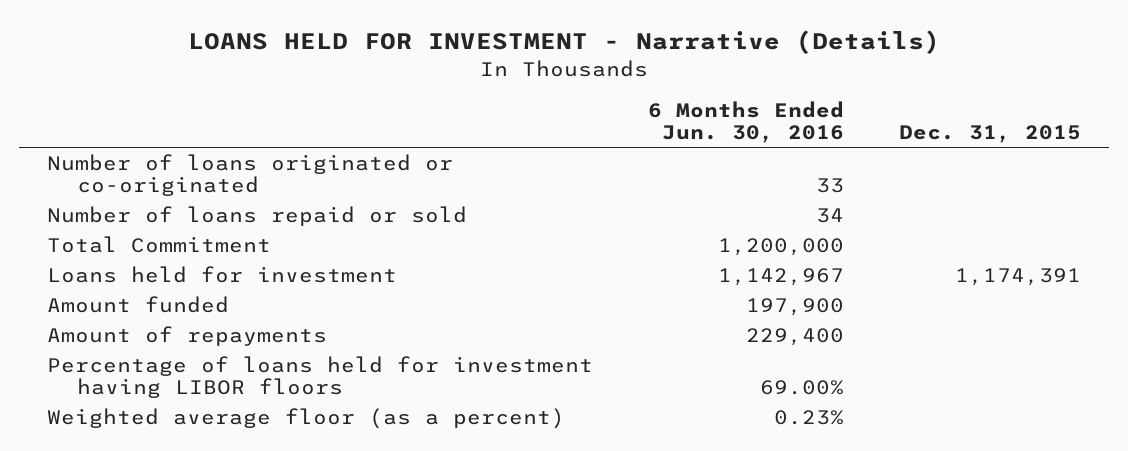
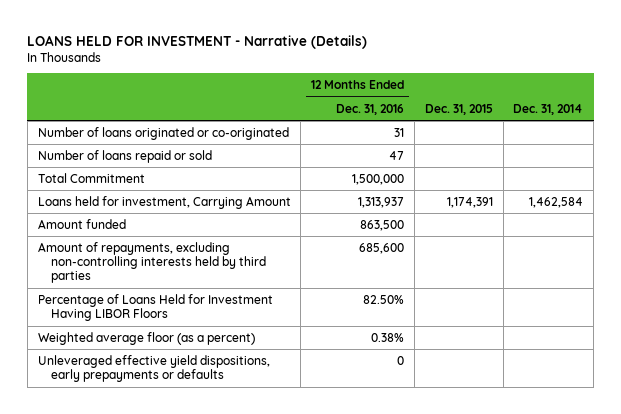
- | 6 Months Ended Jun. 30, 2016 | Dec. 31, 2015
+ | 12 Months Ended Dec. 31, 2016 | Dec. 31, 2015 | Dec. 31, 2014
- Loans held for investment | 1,142,967 | 1,174,391
+ Loans held for investment, Carrying Amount | 1,313,937 | 1,174,391 | 1,462,584
- Amount of repayments | 229,400 |
- Percentage of loans held for investment having LIBOR floors | 69.00% |
+ Amount of repayments, excluding non-controlling interests held by third parties | 685,600 | |
+ Percentage of Loans Held for Investment Having LIBOR Floors | 82.50% | |
+ Unleveraged effective yield dispositions, early prepayments or defaults | 0 | |

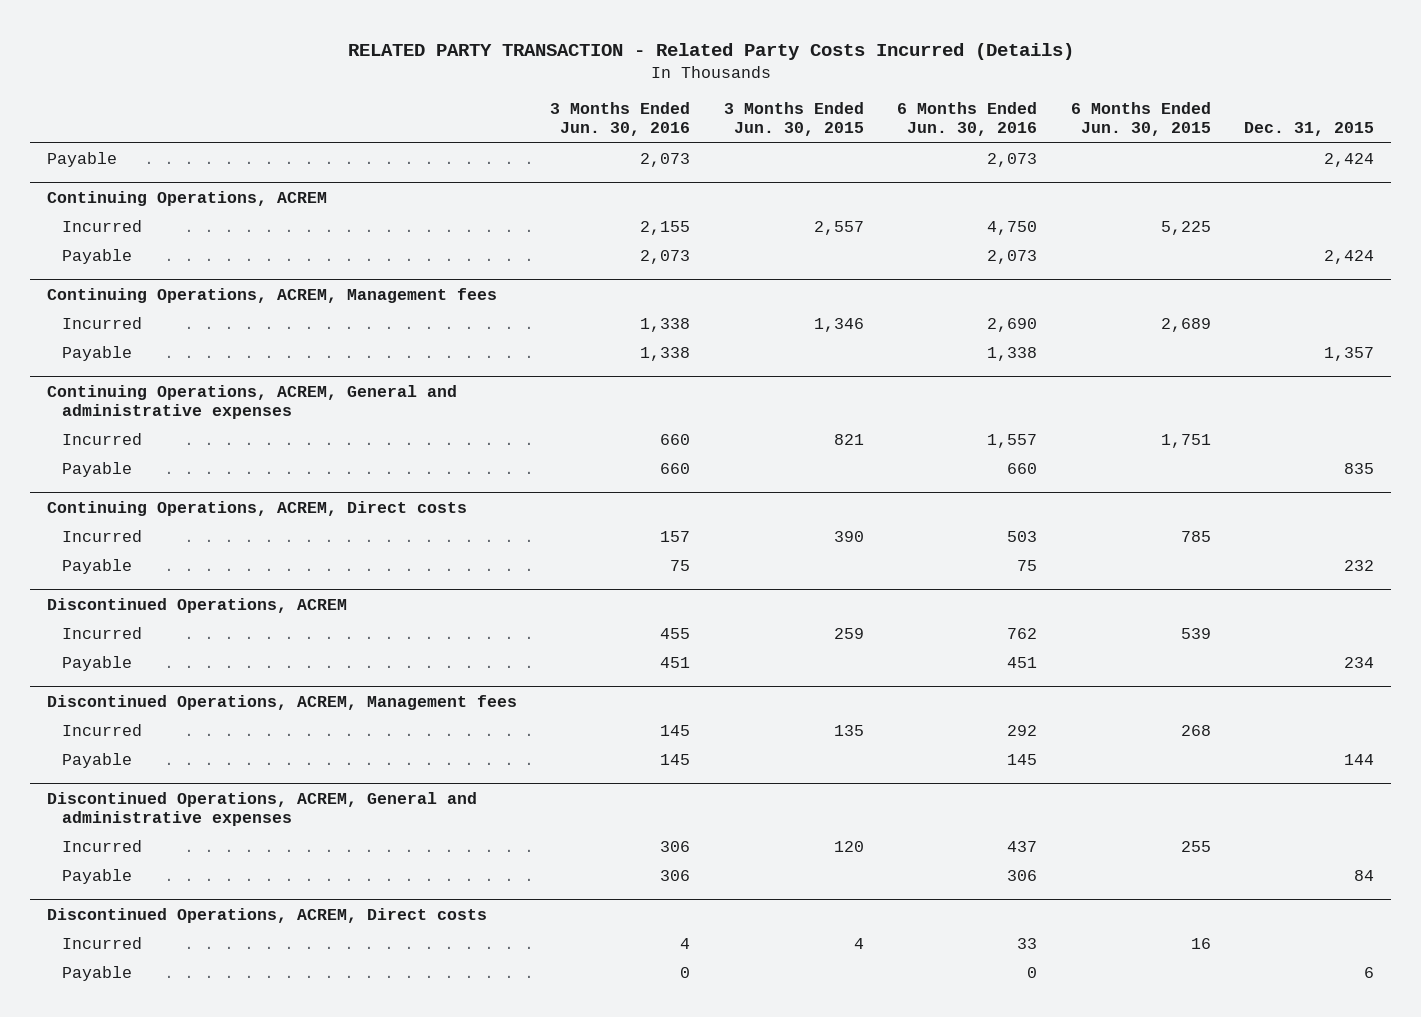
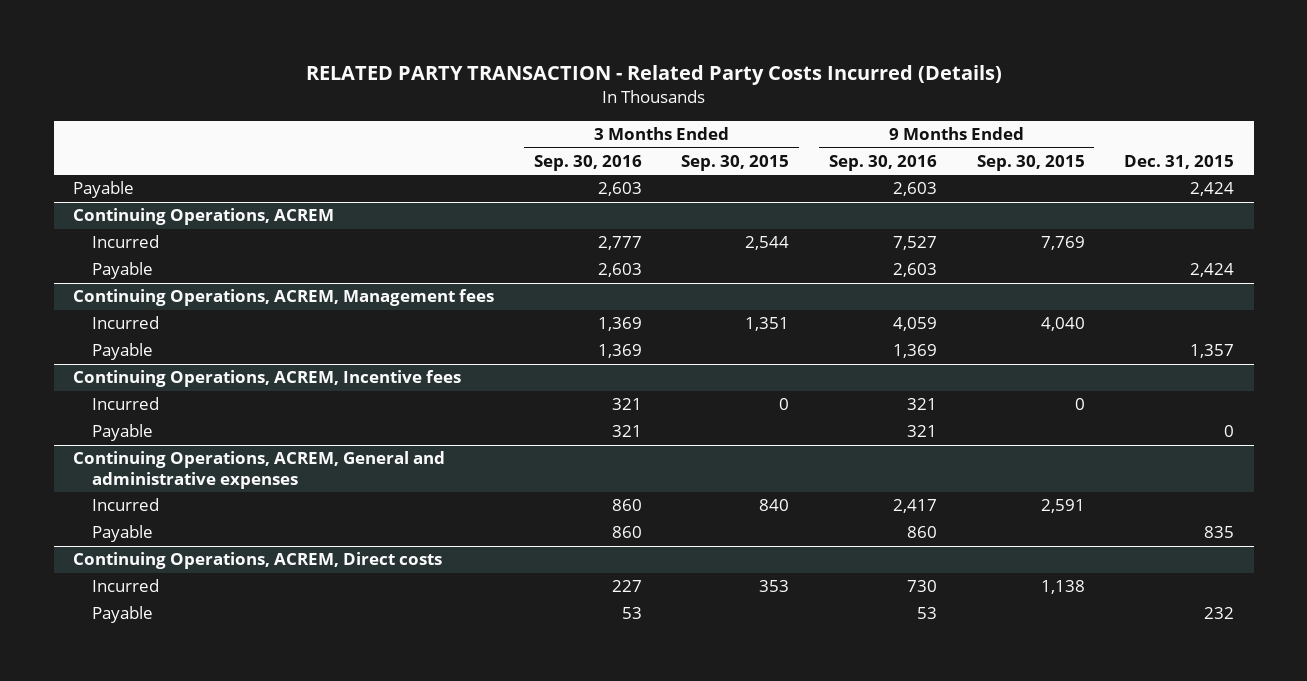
- | 3 Months Ended Jun. 30, 2016 | 3 Months Ended Jun. 30, 2015 | 6 Months Ended Jun. 30, 2016 | 6 Months Ended Jun. 30, 2015 | Dec. 31, 2015
+ | 3 Months Ended Sep. 30, 2016 | 3 Months Ended Sep. 30, 2015 | 9 Months Ended Sep. 30, 2016 | 9 Months Ended Sep. 30, 2015 | Dec. 31, 2015
+ Continuing Operations, ACREM, Incentive fees
+ Incurred | 321 | 0 | 321 | 0 |
+ Payable | 321 | | 321 | | 0
- Discontinued Operations, ACREM
- Incurred | 455 | 259 | 762 | 539 |
- Payable | 451 | | 451 | | 234
- Discontinued Operations, ACREM, Management fees
- Incurred | 145 | 135 | 292 | 268 |
- Payable | 145 | | 145 | | 144
- Discontinued Operations, ACREM, General and administrative expenses
- Incurred | 306 | 120 | 437 | 255 |
- Payable | 306 | | 306 | | 84
- Discontinued Operations, ACREM, Direct costs
- Incurred | 4 | 4 | 33 | 16 |
- Payable | 0 | | 0 | | 6

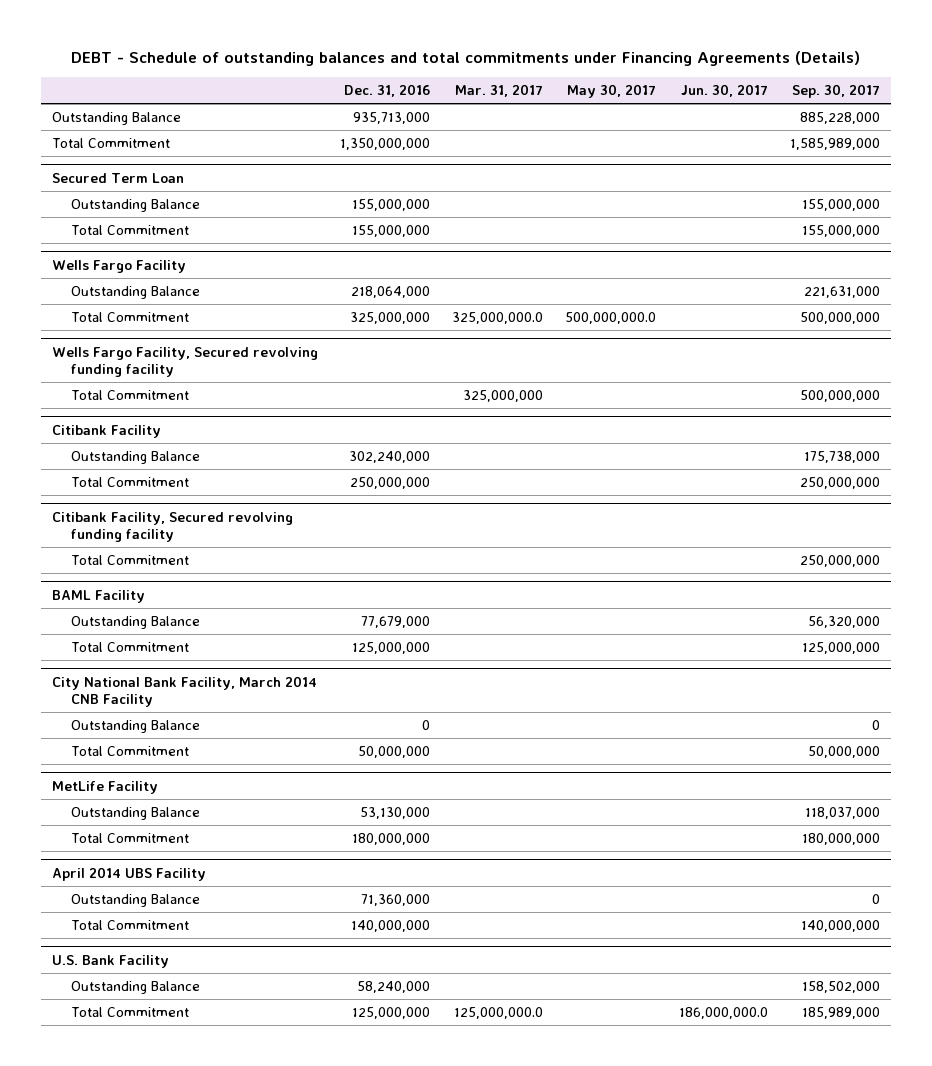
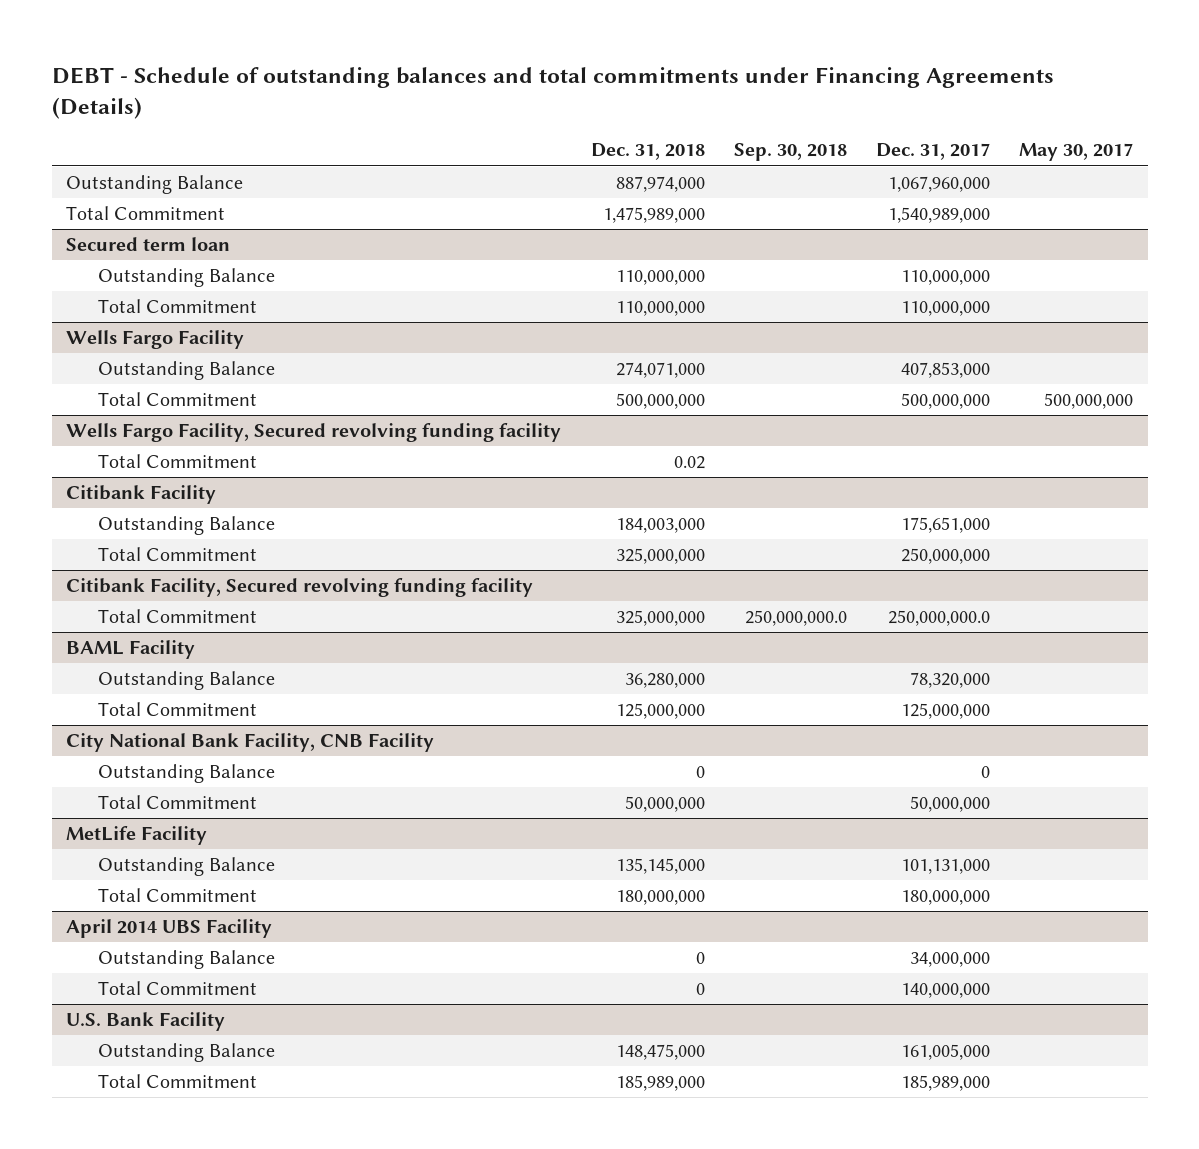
- | Dec. 31, 2016 | Mar. 31, 2017 | May 30, 2017 | Jun. 30, 2017 | Sep. 30, 2017
+ | Dec. 31, 2018 | Sep. 30, 2018 | Dec. 31, 2017 | May 30, 2017
- Secured Term Loan
+ Secured term loan
@ Wells Fargo Facility
- Total Commitment | 325,000,000 | 325,000,000.0 | 500,000,000.0 | | 500,000,000
+ Total Commitment | 500,000,000 | | 500,000,000 | 500,000,000
- City National Bank Facility, March 2014 CNB Facility
+ City National Bank Facility, CNB Facility

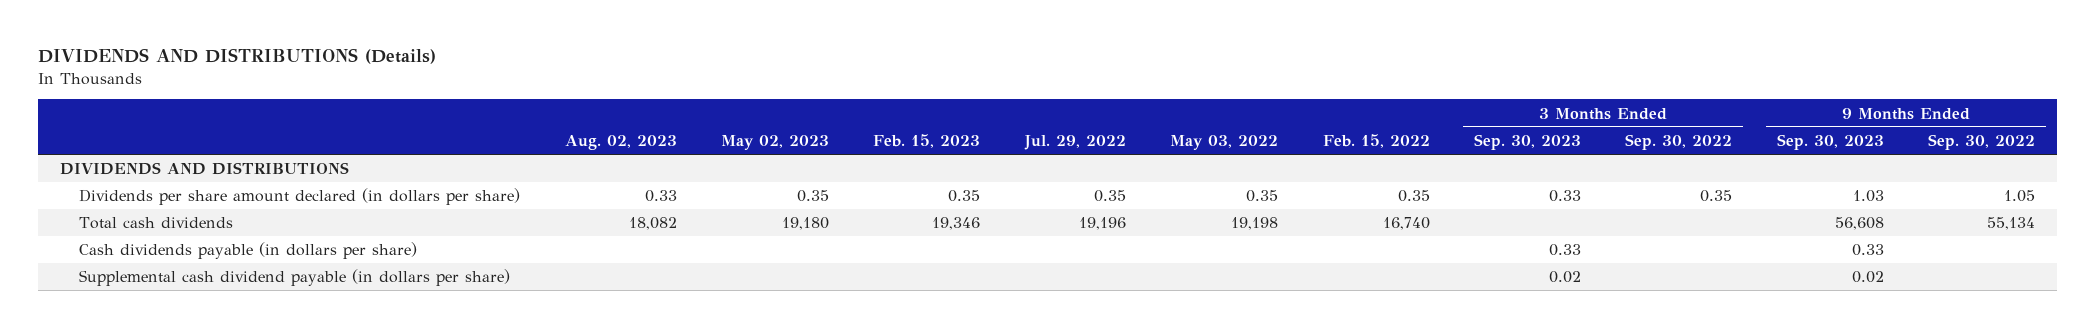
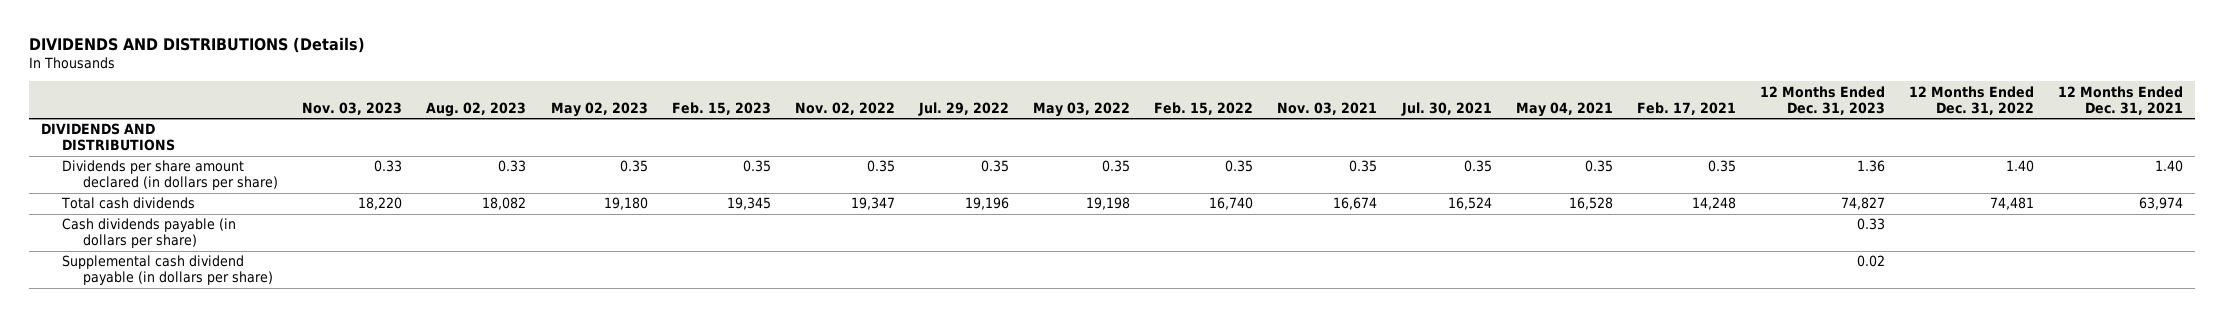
- | Aug. 02, 2023 | May 02, 2023 | Feb. 15, 2023 | Jul. 29, 2022 | May 03, 2022 | Feb. 15, 2022 | 3 Months Ended Sep. 30, 2023 | 3 Months Ended Sep. 30, 2022 | 9 Months Ended Sep. 30, 2023 | 9 Months Ended Sep. 30, 2022
+ | Nov. 03, 2023 | Aug. 02, 2023 | May 02, 2023 | Feb. 15, 2023 | Nov. 02, 2022 | Jul. 29, 2022 | May 03, 2022 | Feb. 15, 2022 | Nov. 03, 2021 | Jul. 30, 2021 | May 04, 2021 | Feb. 17, 2021 | 12 Months Ended Dec. 31, 2023 | 12 Months Ended Dec. 31, 2022 | 12 Months Ended Dec. 31, 2021
- Total cash dividends | 18,082 | 19,180 | 19,346 | 19,196 | 19,198 | 16,740 | | | 56,608 | 55,134
+ Total cash dividends | 18,220 | 18,082 | 19,180 | 19,345 | 19,347 | 19,196 | 19,198 | 16,740 | 16,674 | 16,524 | 16,528 | 14,248 | 74,827 | 74,481 | 63,974

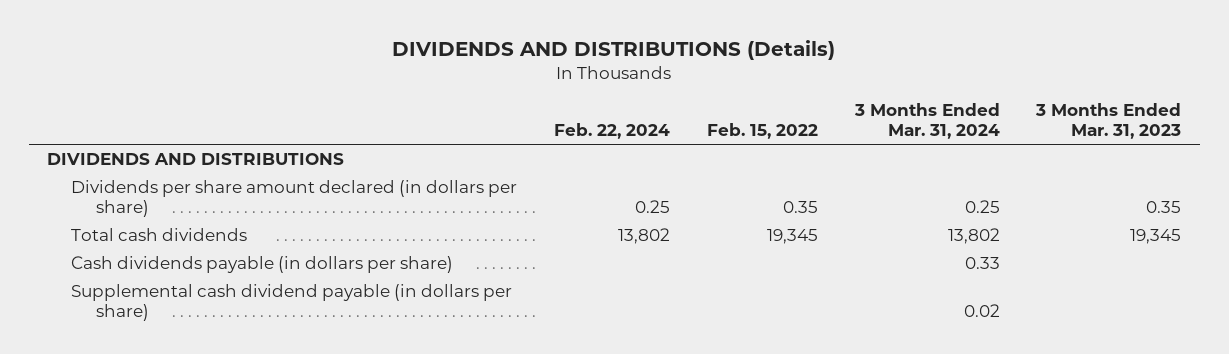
- | Nov. 03, 2023 | Aug. 02, 2023 | May 02, 2023 | Feb. 15, 2023 | Nov. 02, 2022 | Jul. 29, 2022 | May 03, 2022 | Feb. 15, 2022 | Nov. 03, 2021 | Jul. 30, 2021 | May 04, 2021 | Feb. 17, 2021 | 12 Months Ended Dec. 31, 2023 | 12 Months Ended Dec. 31, 2022 | 12 Months Ended Dec. 31, 2021
+ | Feb. 22, 2024 | Feb. 15, 2022 | 3 Months Ended Mar. 31, 2024 | 3 Months Ended Mar. 31, 2023
- Total cash dividends | 18,220 | 18,082 | 19,180 | 19,345 | 19,347 | 19,196 | 19,198 | 16,740 | 16,674 | 16,524 | 16,528 | 14,248 | 74,827 | 74,481 | 63,974
+ Total cash dividends | 13,802 | 19,345 | 13,802 | 19,345

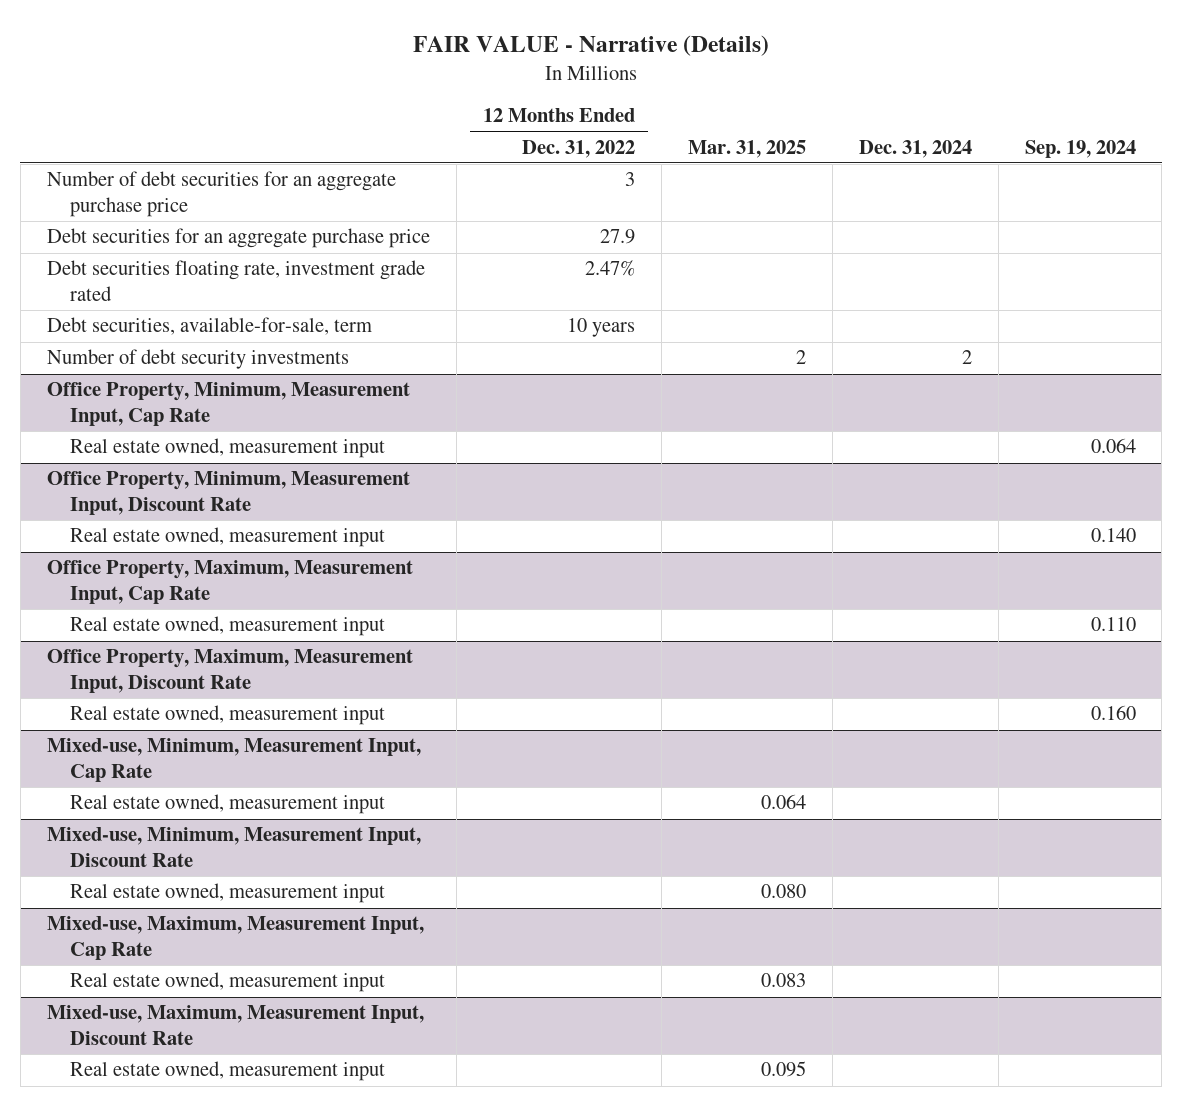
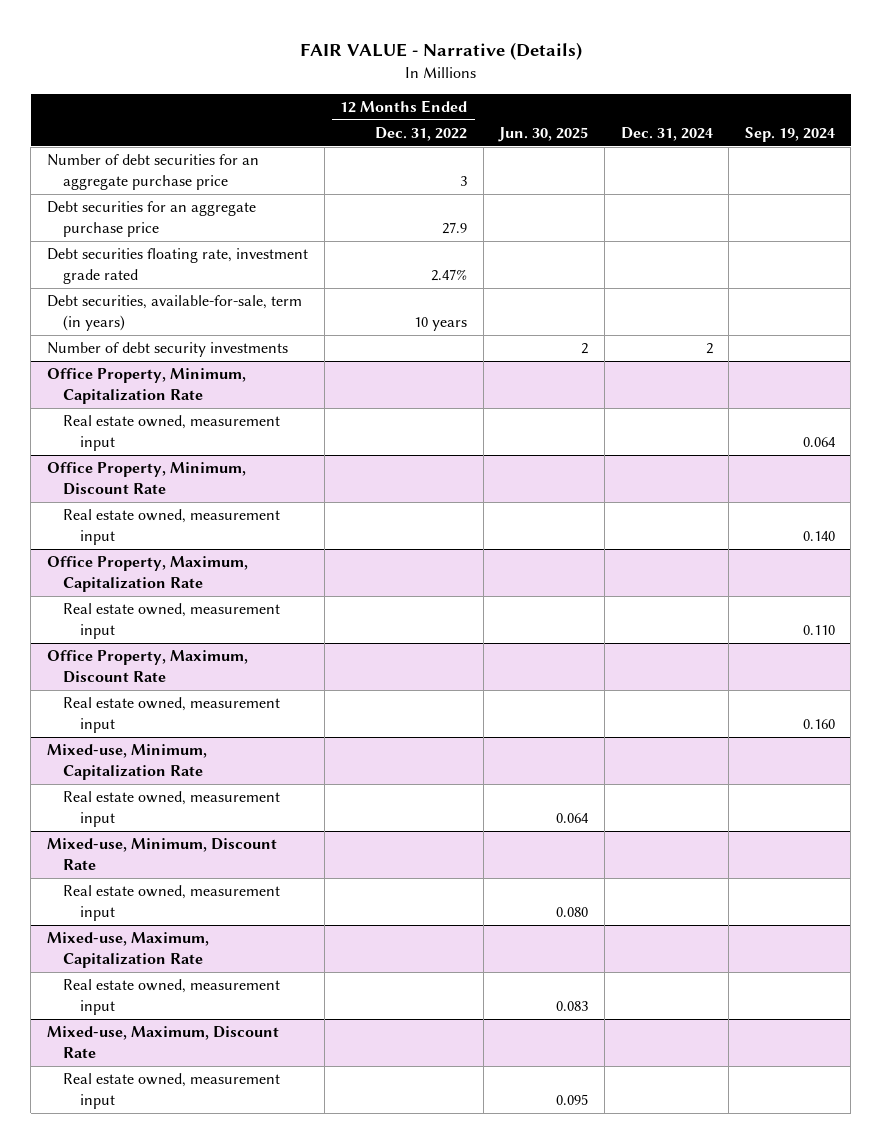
- | 12 Months Ended Dec. 31, 2022 | Mar. 31, 2025 | Dec. 31, 2024 | Sep. 19, 2024
+ | 12 Months Ended Dec. 31, 2022 | Jun. 30, 2025 | Dec. 31, 2024 | Sep. 19, 2024
- Debt securities, available-for-sale, term | 10 years | | |
+ Debt securities, available-for-sale, term (in years) | 10 years | | |
- Office Property, Minimum, Measurement Input, Cap Rate
+ Office Property, Minimum, Capitalization Rate
- Office Property, Minimum, Measurement Input, Discount Rate
+ Office Property, Minimum, Discount Rate
- Office Property, Maximum, Measurement Input, Cap Rate
+ Office Property, Maximum, Capitalization Rate
- Office Property, Maximum, Measurement Input, Discount Rate
+ Office Property, Maximum, Discount Rate
- Mixed-use, Minimum, Measurement Input, Cap Rate
+ Mixed-use, Minimum, Capitalization Rate
- Mixed-use, Minimum, Measurement Input, Discount Rate
+ Mixed-use, Minimum, Discount Rate
- Mixed-use, Maximum, Measurement Input, Cap Rate
+ Mixed-use, Maximum, Capitalization Rate
- Mixed-use, Maximum, Measurement Input, Discount Rate
+ Mixed-use, Maximum, Discount Rate

